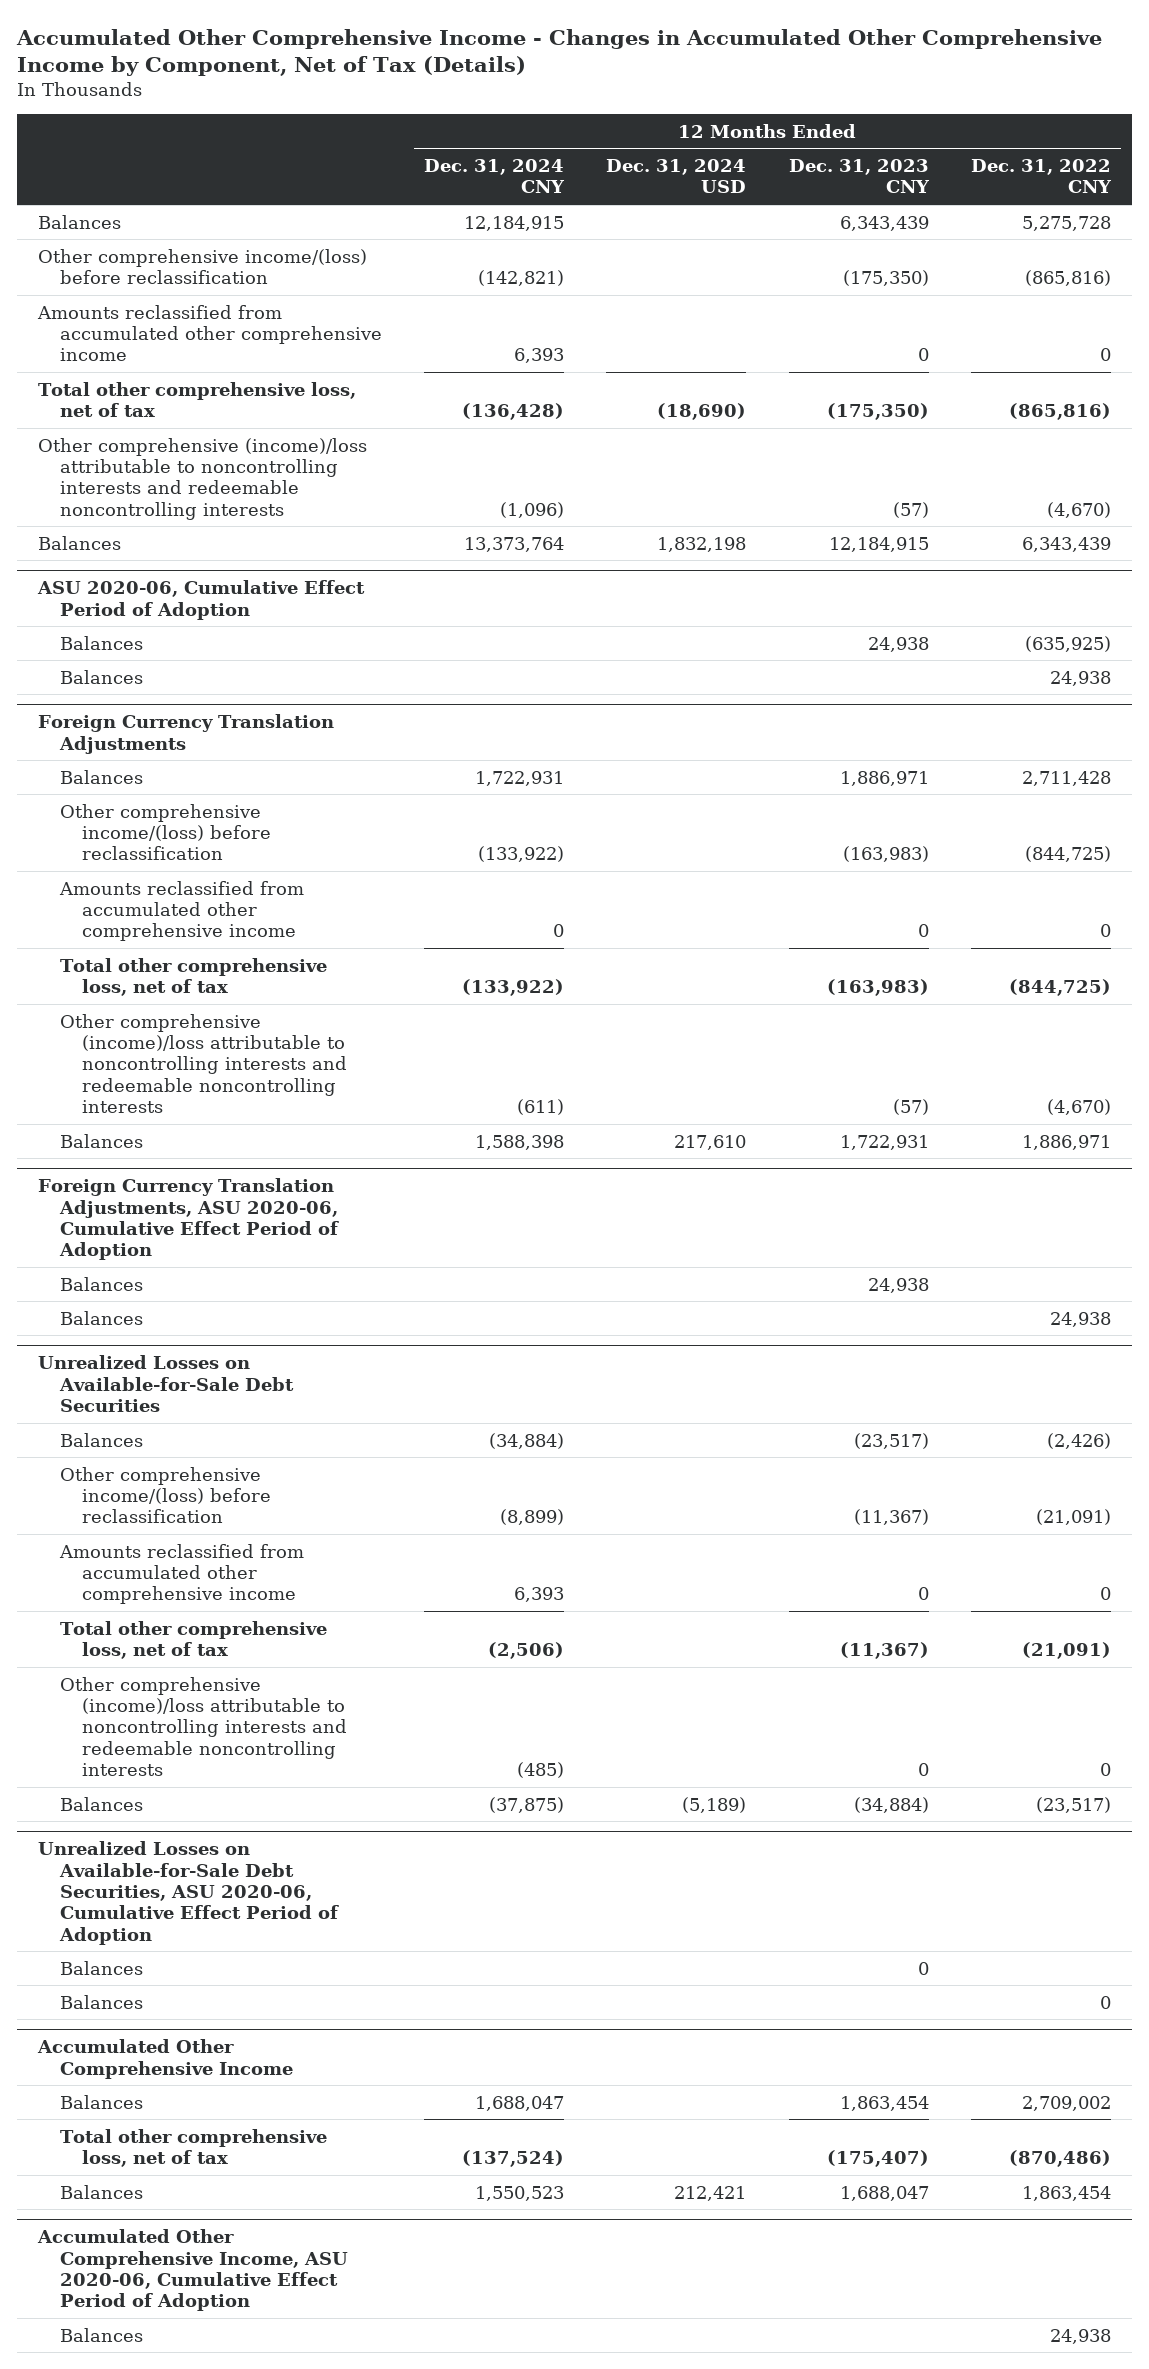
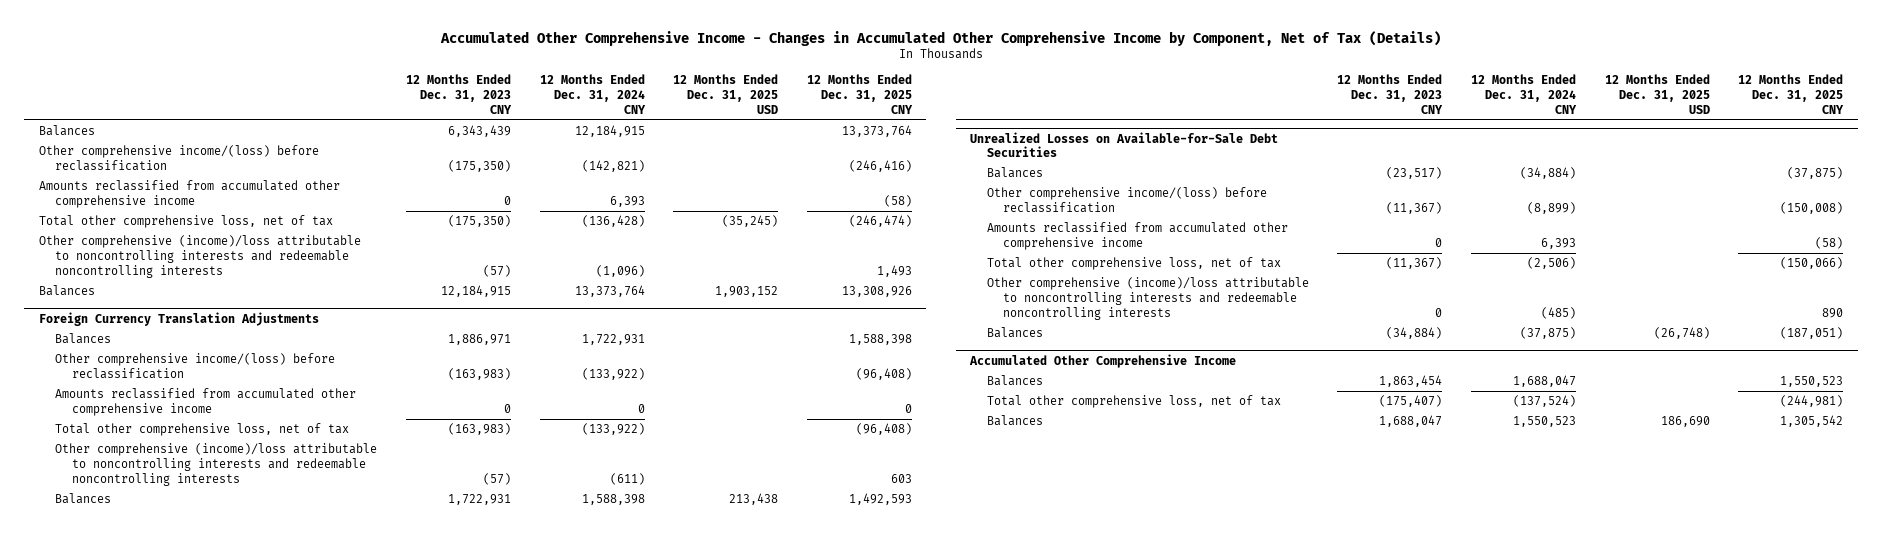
- | 12 Months Ended Dec. 31, 2024 CNY | 12 Months Ended Dec. 31, 2024 USD | 12 Months Ended Dec. 31, 2023 CNY | 12 Months Ended Dec. 31, 2022 CNY
+ | 12 Months Ended Dec. 31, 2023 CNY | 12 Months Ended Dec. 31, 2024 CNY | 12 Months Ended Dec. 31, 2025 USD | 12 Months Ended Dec. 31, 2025 CNY
- ASU 2020-06, Cumulative Effect Period of Adoption
- Balances | | | 24,938 | (635,925)
- Balances | | | | 24,938
- Foreign Currency Translation Adjustments, ASU 2020-06, Cumulative Effect Period of Adoption
- Balances | | | 24,938 |
- Balances | | | | 24,938
- Unrealized Losses on Available-for-Sale Debt Securities, ASU 2020-06, Cumulative Effect Period of Adoption
- Balances | | | 0 |
- Balances | | | | 0
- Accumulated Other Comprehensive Income, ASU 2020-06, Cumulative Effect Period of Adoption
- Balances | | | | 24,938

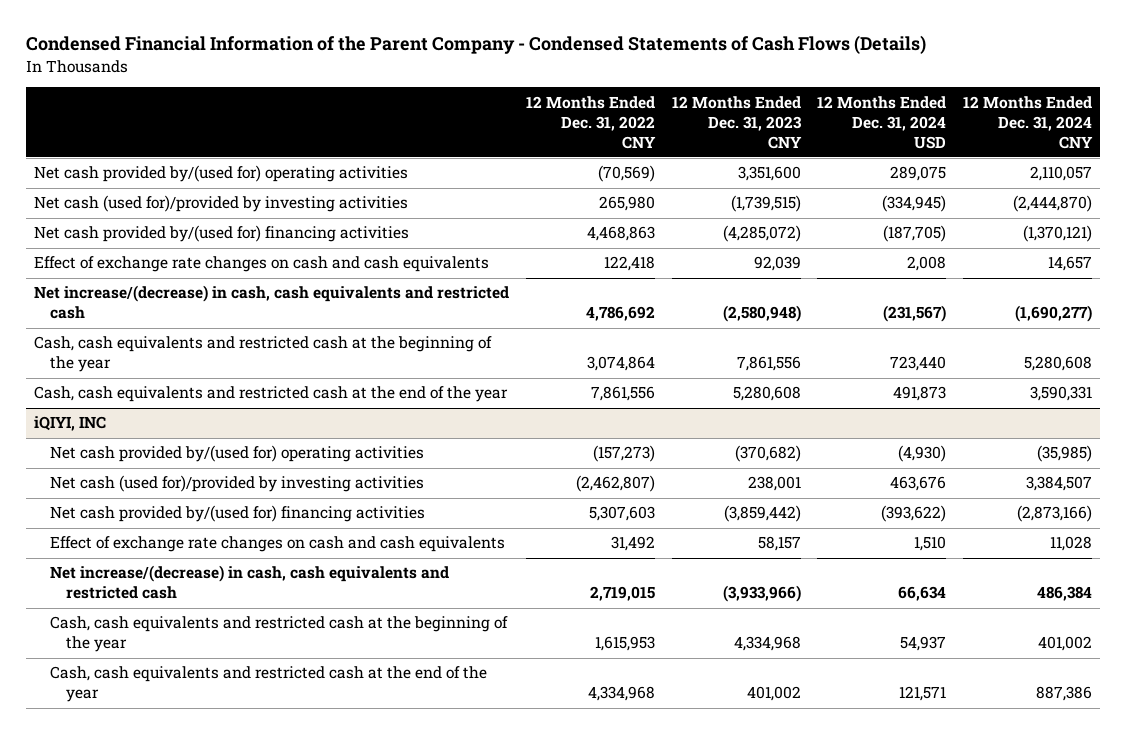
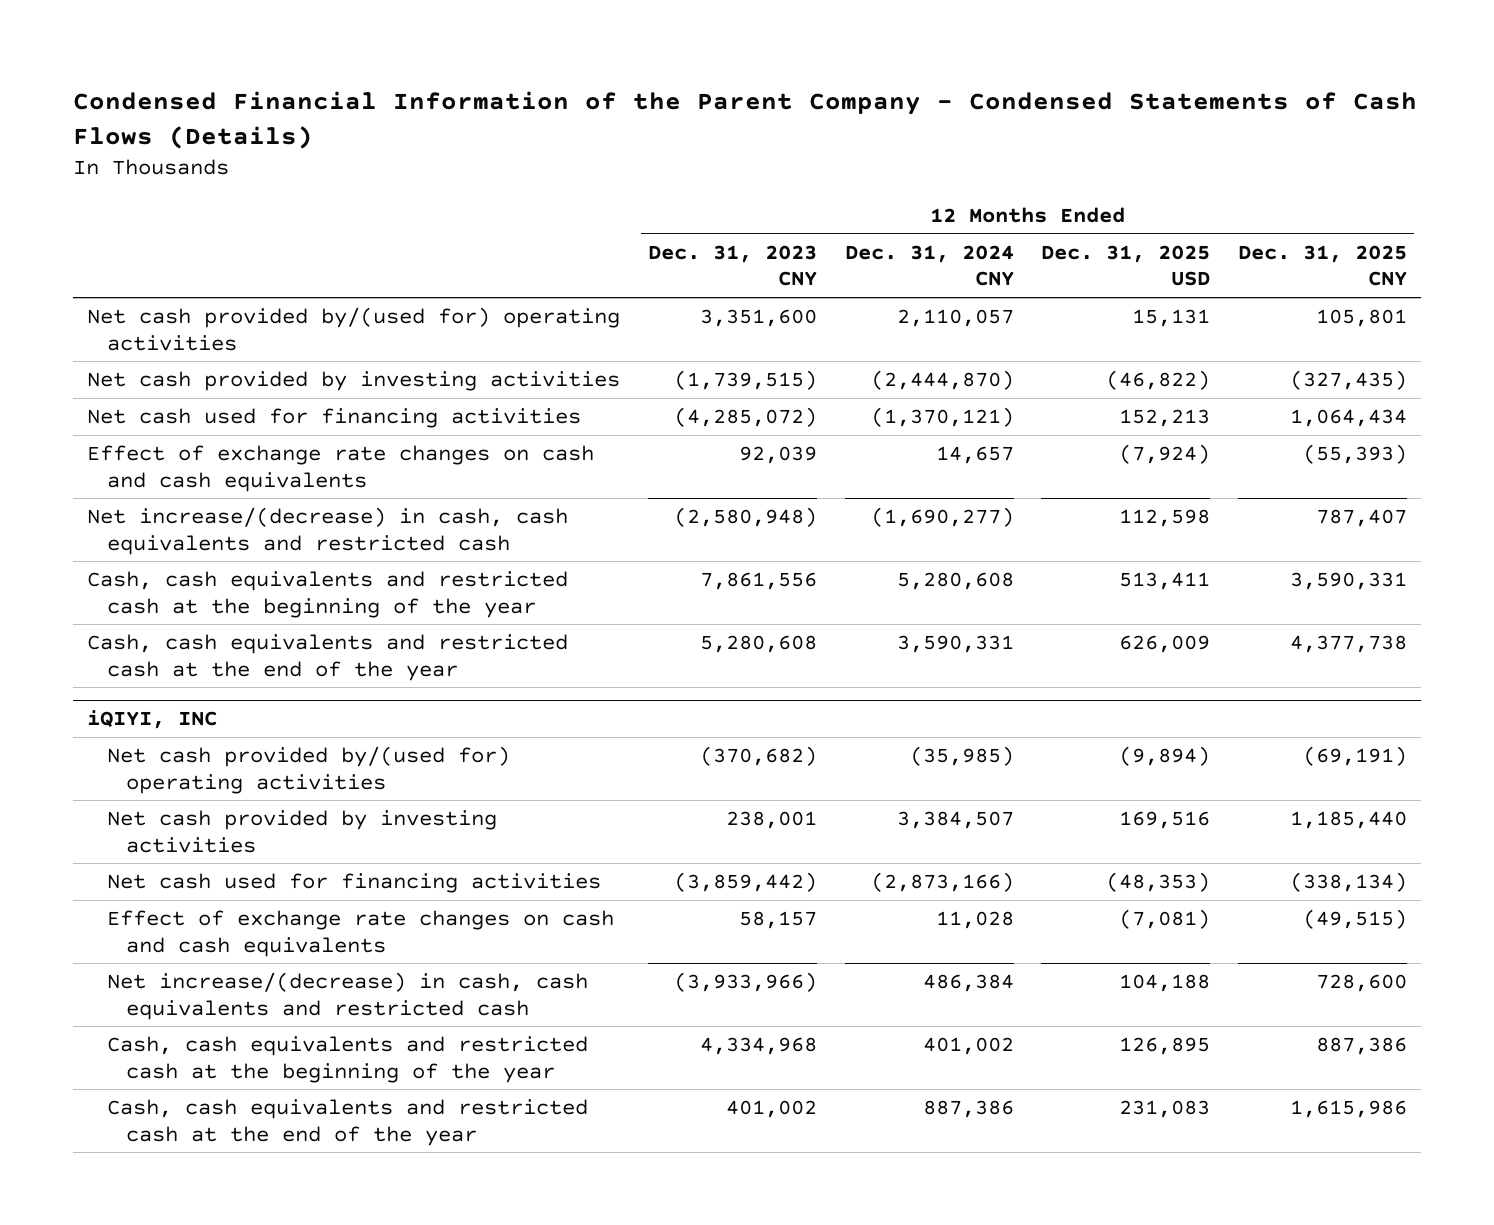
- | 12 Months Ended Dec. 31, 2022 CNY | 12 Months Ended Dec. 31, 2023 CNY | 12 Months Ended Dec. 31, 2024 USD | 12 Months Ended Dec. 31, 2024 CNY
+ | 12 Months Ended Dec. 31, 2023 CNY | 12 Months Ended Dec. 31, 2024 CNY | 12 Months Ended Dec. 31, 2025 USD | 12 Months Ended Dec. 31, 2025 CNY
- Net cash (used for)/provided by investing activities | 265,980 | (1,739,515) | (334,945) | (2,444,870)
- Net cash provided by/(used for) financing activities | 4,468,863 | (4,285,072) | (187,705) | (1,370,121)
+ Net cash provided by investing activities | (1,739,515) | (2,444,870) | (46,822) | (327,435)
+ Net cash used for financing activities | (4,285,072) | (1,370,121) | 152,213 | 1,064,434
@ iQIYI, INC
- Net cash (used for)/provided by investing activities | (2,462,807) | 238,001 | 463,676 | 3,384,507
- Net cash provided by/(used for) financing activities | 5,307,603 | (3,859,442) | (393,622) | (2,873,166)
+ Net cash provided by investing activities | 238,001 | 3,384,507 | 169,516 | 1,185,440
+ Net cash used for financing activities | (3,859,442) | (2,873,166) | (48,353) | (338,134)

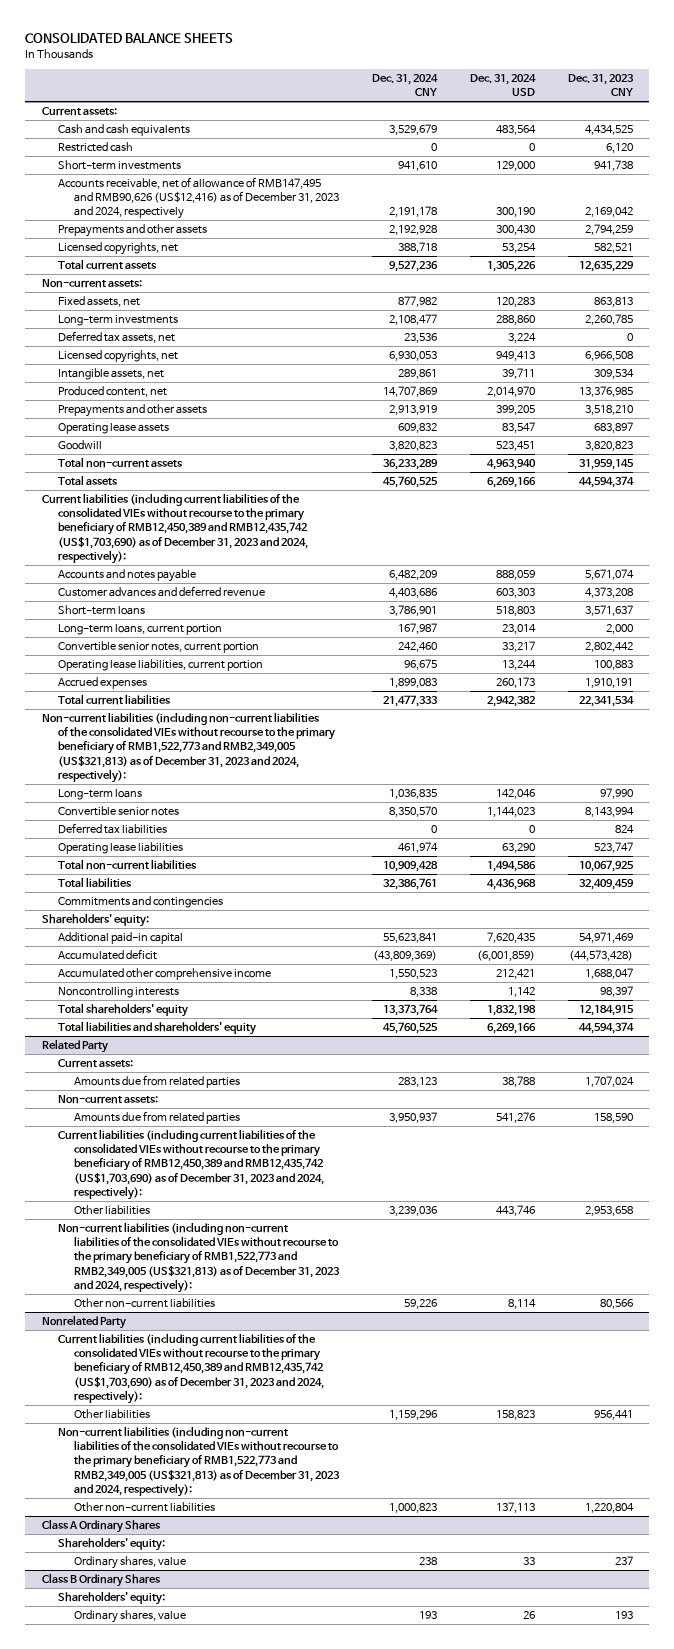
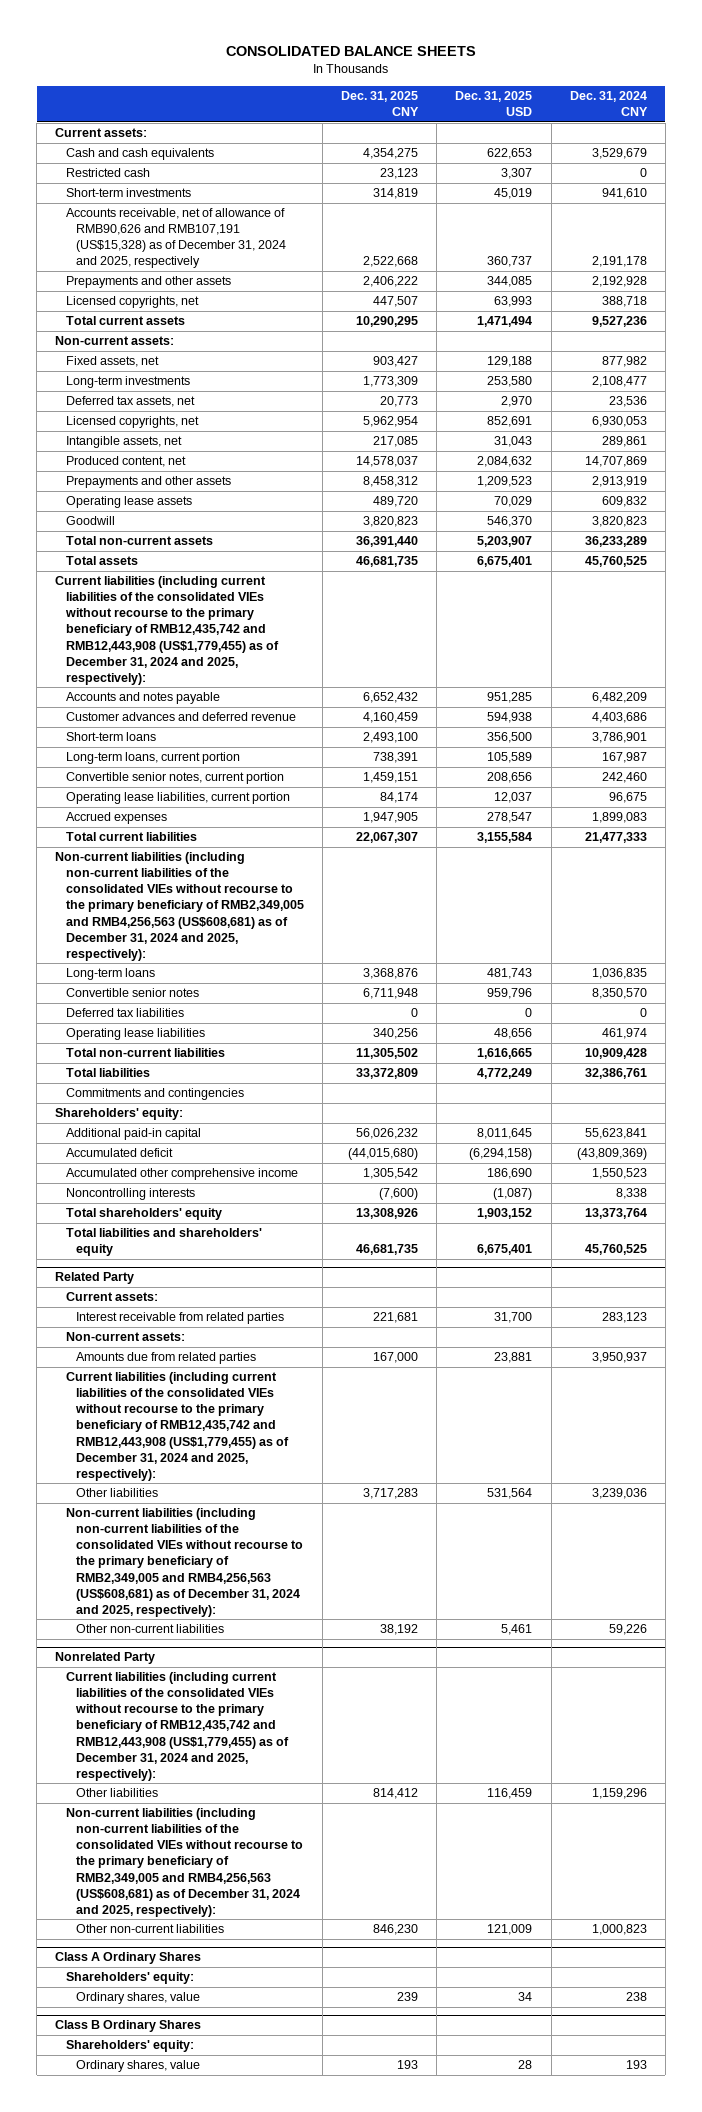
- | Dec. 31, 2024 CNY | Dec. 31, 2024 USD | Dec. 31, 2023 CNY
+ | Dec. 31, 2025 CNY | Dec. 31, 2025 USD | Dec. 31, 2024 CNY
- Accounts receivable, net of allowance of RMB147,495 and RMB90,626 (US$12,416) as of December 31, 2023 and 2024, respectively | 2,191,178 | 300,190 | 2,169,042
+ Accounts receivable, net of allowance of RMB90,626 and RMB107,191 (US$15,328) as of December 31, 2024 and 2025, respectively | 2,522,668 | 360,737 | 2,191,178
- Current liabilities (including current liabilities of the consolidated VIEs without recourse to the primary beneficiary of RMB12,450,389 and RMB12,435,742 (US$1,703,690) as of December 31, 2023 and 2024, respectively):
+ Current liabilities (including current liabilities of the consolidated VIEs without recourse to the primary beneficiary of RMB12,435,742 and RMB12,443,908 (US$1,779,455) as of December 31, 2024 and 2025, respectively):
- Non-current liabilities (including non-current liabilities of the consolidated VIEs without recourse to the primary beneficiary of RMB1,522,773 and RMB2,349,005 (US$321,813) as of December 31, 2023 and 2024, respectively):
+ Non-current liabilities (including non-current liabilities of the consolidated VIEs without recourse to the primary beneficiary of RMB2,349,005 and RMB4,256,563 (US$608,681) as of December 31, 2024 and 2025, respectively):
@ Related Party
- Amounts due from related parties | 283,123 | 38,788 | 1,707,024
+ Interest receivable from related parties | 221,681 | 31,700 | 283,123
- Current liabilities (including current liabilities of the consolidated VIEs without recourse to the primary beneficiary of RMB12,450,389 and RMB12,435,742 (US$1,703,690) as of December 31, 2023 and 2024, respectively):
+ Current liabilities (including current liabilities of the consolidated VIEs without recourse to the primary beneficiary of RMB12,435,742 and RMB12,443,908 (US$1,779,455) as of December 31, 2024 and 2025, respectively):
- Non-current liabilities (including non-current liabilities of the consolidated VIEs without recourse to the primary beneficiary of RMB1,522,773 and RMB2,349,005 (US$321,813) as of December 31, 2023 and 2024, respectively):
+ Non-current liabilities (including non-current liabilities of the consolidated VIEs without recourse to the primary beneficiary of RMB2,349,005 and RMB4,256,563 (US$608,681) as of December 31, 2024 and 2025, respectively):
@ Nonrelated Party
- Current liabilities (including current liabilities of the consolidated VIEs without recourse to the primary beneficiary of RMB12,450,389 and RMB12,435,742 (US$1,703,690) as of December 31, 2023 and 2024, respectively):
+ Current liabilities (including current liabilities of the consolidated VIEs without recourse to the primary beneficiary of RMB12,435,742 and RMB12,443,908 (US$1,779,455) as of December 31, 2024 and 2025, respectively):
- Non-current liabilities (including non-current liabilities of the consolidated VIEs without recourse to the primary beneficiary of RMB1,522,773 and RMB2,349,005 (US$321,813) as of December 31, 2023 and 2024, respectively):
+ Non-current liabilities (including non-current liabilities of the consolidated VIEs without recourse to the primary beneficiary of RMB2,349,005 and RMB4,256,563 (US$608,681) as of December 31, 2024 and 2025, respectively):

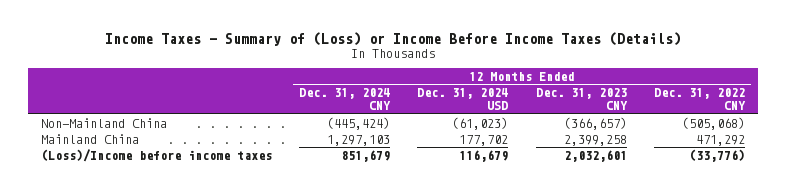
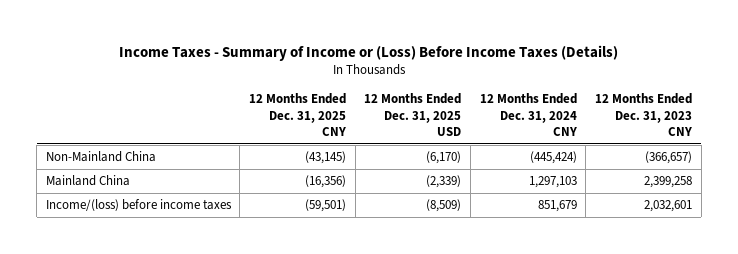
- Income Taxes - Summary of (Loss) or Income Before Income Taxes (Details)
+ Income Taxes - Summary of Income or (Loss) Before Income Taxes (Details)
- | 12 Months Ended Dec. 31, 2024 CNY | 12 Months Ended Dec. 31, 2024 USD | 12 Months Ended Dec. 31, 2023 CNY | 12 Months Ended Dec. 31, 2022 CNY
+ | 12 Months Ended Dec. 31, 2025 CNY | 12 Months Ended Dec. 31, 2025 USD | 12 Months Ended Dec. 31, 2024 CNY | 12 Months Ended Dec. 31, 2023 CNY
- (Loss)/Income before income taxes | 851,679 | 116,679 | 2,032,601 | (33,776)
+ Income/(loss) before income taxes | (59,501) | (8,509) | 851,679 | 2,032,601

